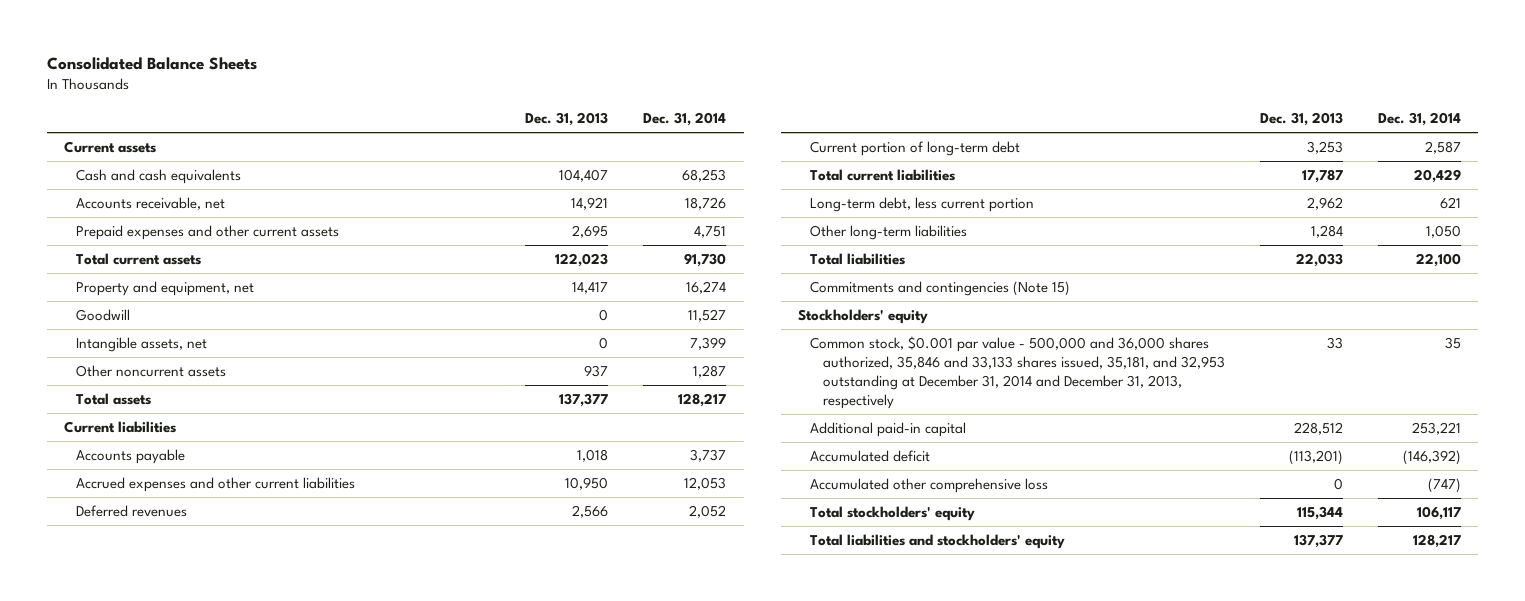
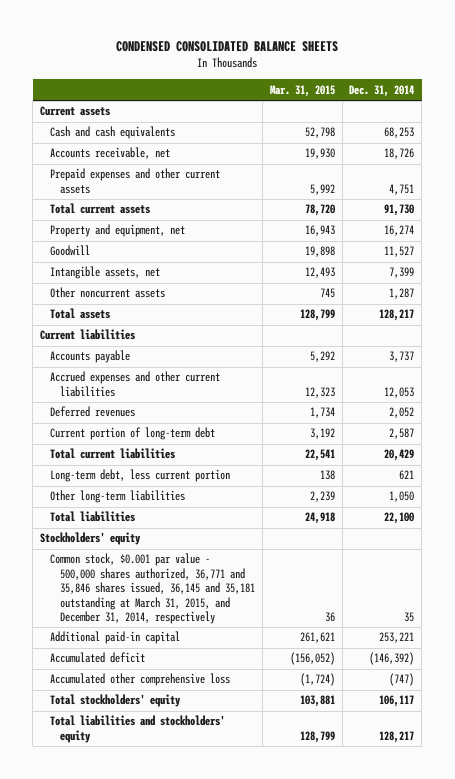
- Consolidated Balance Sheets
+ CONDENSED CONSOLIDATED BALANCE SHEETS
- | Dec. 31, 2013 | Dec. 31, 2014
+ | Mar. 31, 2015 | Dec. 31, 2014
- Commitments and contingencies (Note 15)
- Common stock, $0.001 par value - 500,000 and 36,000 shares authorized, 35,846 and 33,133 shares issued, 35,181, and 32,953 outstanding at December 31, 2014 and December 31, 2013, respectively | 33 | 35
+ Common stock, $0.001 par value - 500,000 shares authorized, 36,771 and 35,846 shares issued, 36,145 and 35,181 outstanding at March 31, 2015, and December 31, 2014, respectively | 36 | 35

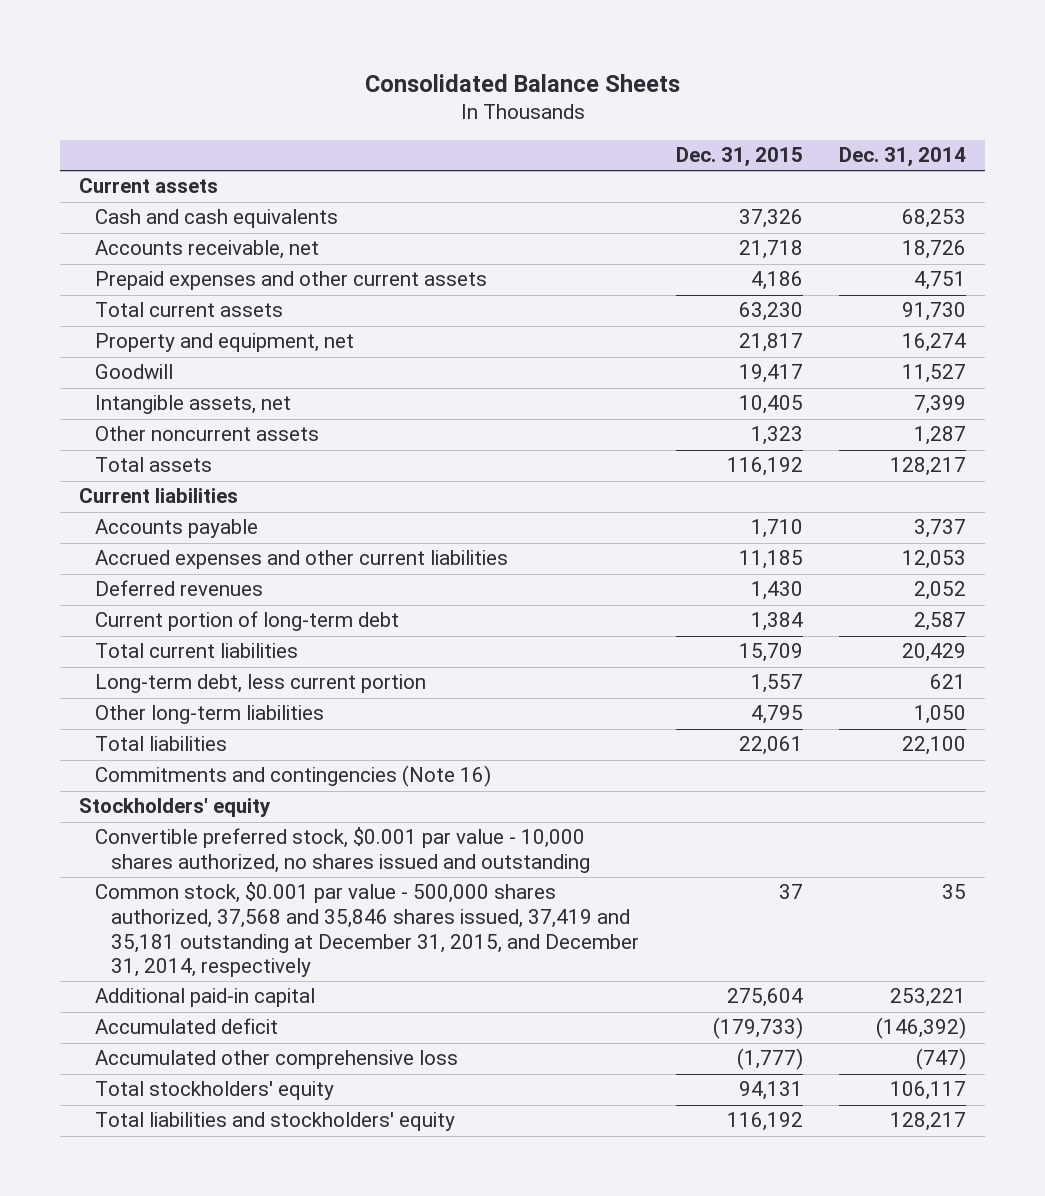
- CONDENSED CONSOLIDATED BALANCE SHEETS
+ Consolidated Balance Sheets
- | Mar. 31, 2015 | Dec. 31, 2014
+ | Dec. 31, 2015 | Dec. 31, 2014
+ Commitments and contingencies (Note 16)
- Common stock, $0.001 par value - 500,000 shares authorized, 36,771 and 35,846 shares issued, 36,145 and 35,181 outstanding at March 31, 2015, and December 31, 2014, respectively | 36 | 35
+ Convertible preferred stock, $0.001 par value - 10,000 shares authorized, no shares issued and outstanding
+ Common stock, $0.001 par value - 500,000 shares authorized, 37,568 and 35,846 shares issued, 37,419 and 35,181 outstanding at December 31, 2015, and December 31, 2014, respectively | 37 | 35

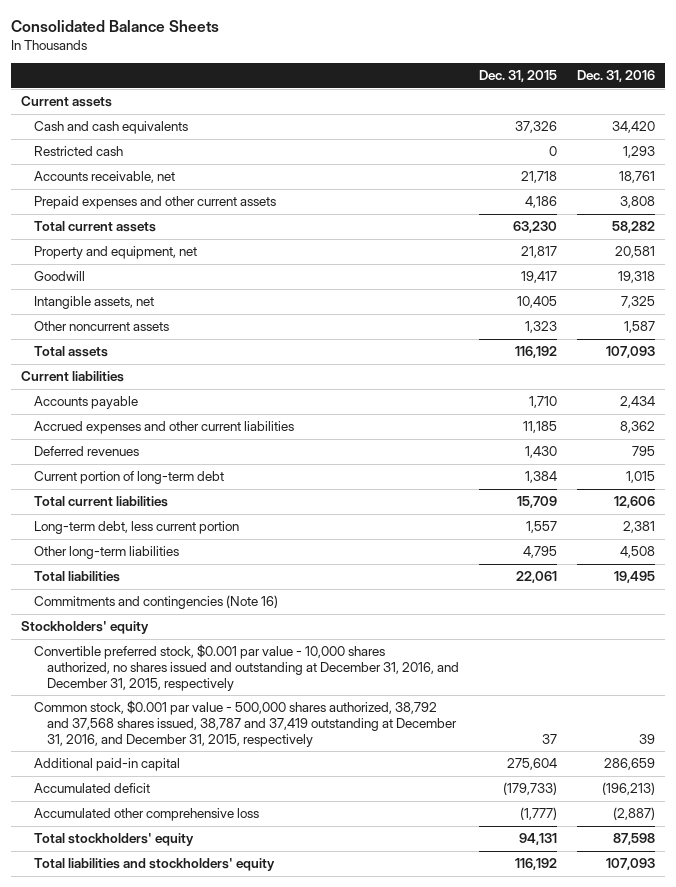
- | Dec. 31, 2015 | Dec. 31, 2014
+ | Dec. 31, 2015 | Dec. 31, 2016
+ Restricted cash | 0 | 1,293
- Convertible preferred stock, $0.001 par value - 10,000 shares authorized, no shares issued and outstanding
- Common stock, $0.001 par value - 500,000 shares authorized, 37,568 and 35,846 shares issued, 37,419 and 35,181 outstanding at December 31, 2015, and December 31, 2014, respectively | 37 | 35
+ Convertible preferred stock, $0.001 par value - 10,000 shares authorized, no shares issued and outstanding at December 31, 2016, and December 31, 2015, respectively
+ Common stock, $0.001 par value - 500,000 shares authorized, 38,792 and 37,568 shares issued, 38,787 and 37,419 outstanding at December 31, 2016, and December 31, 2015, respectively | 37 | 39

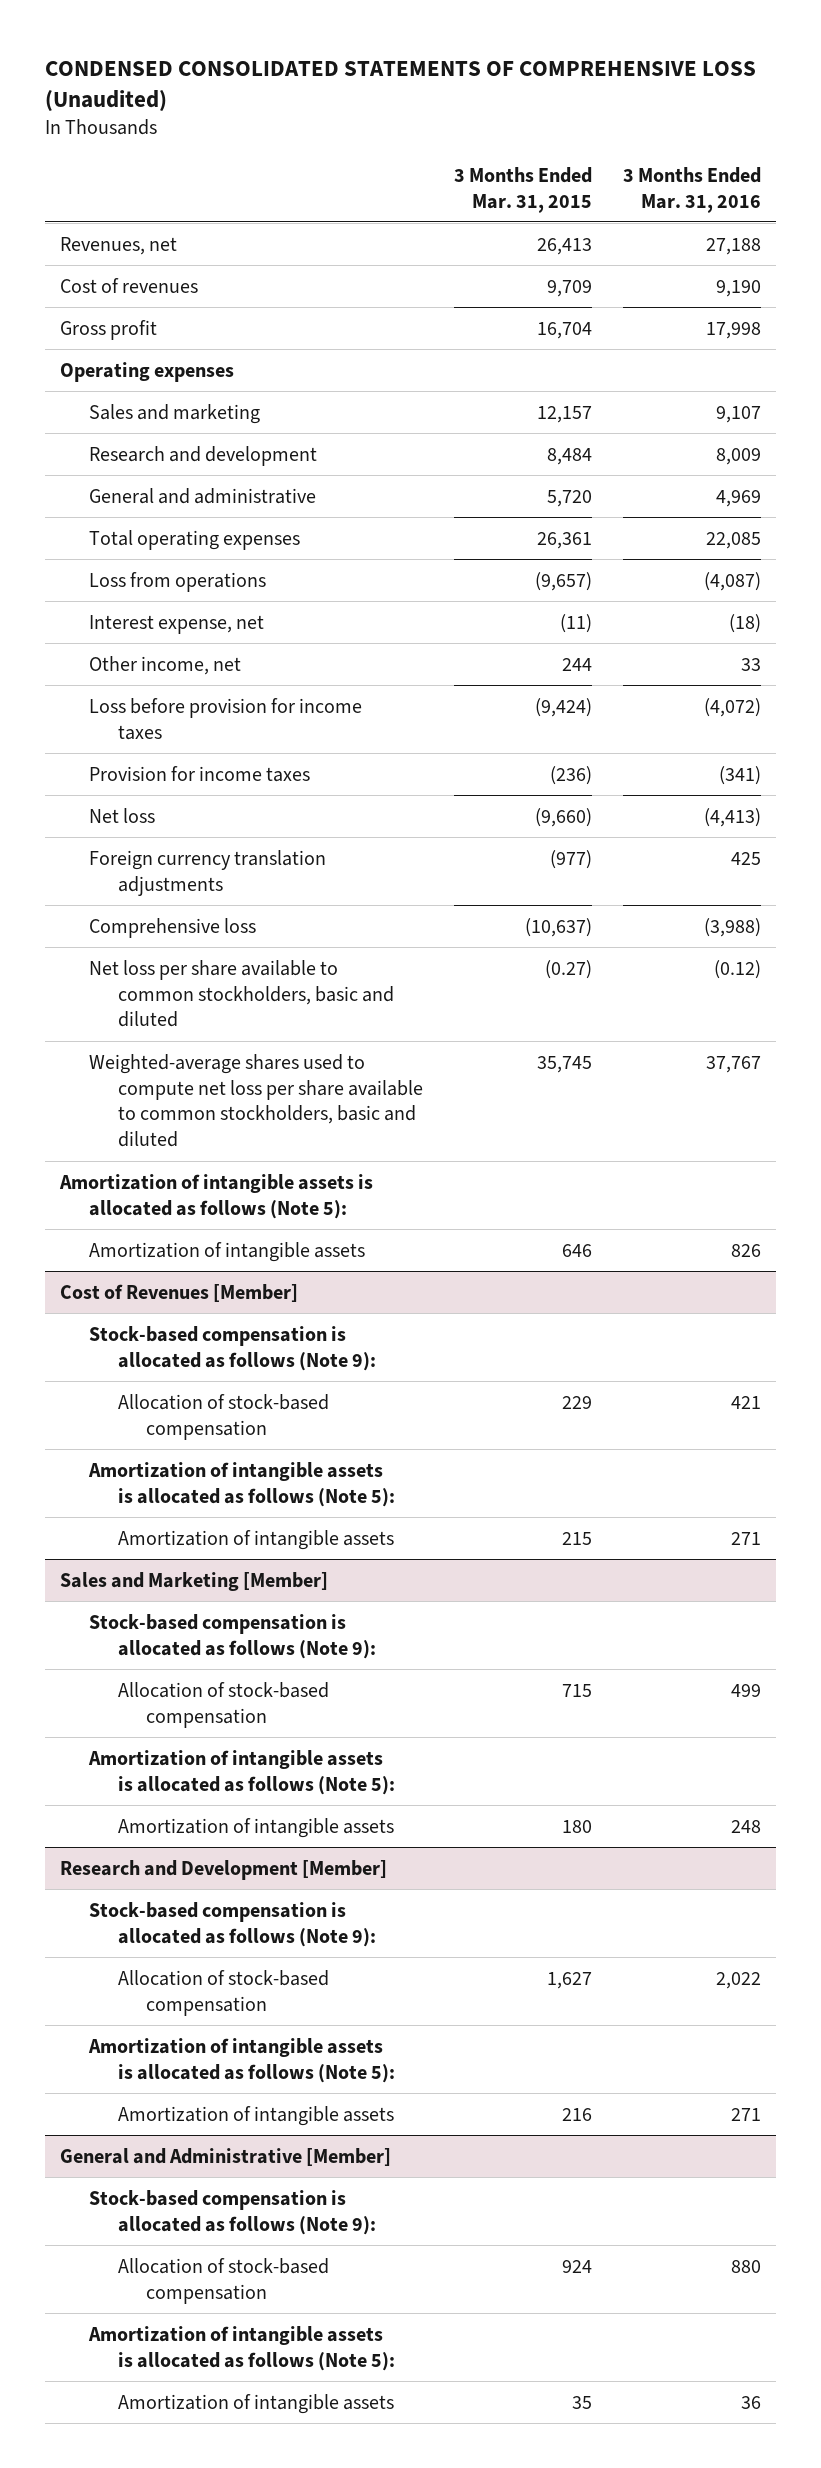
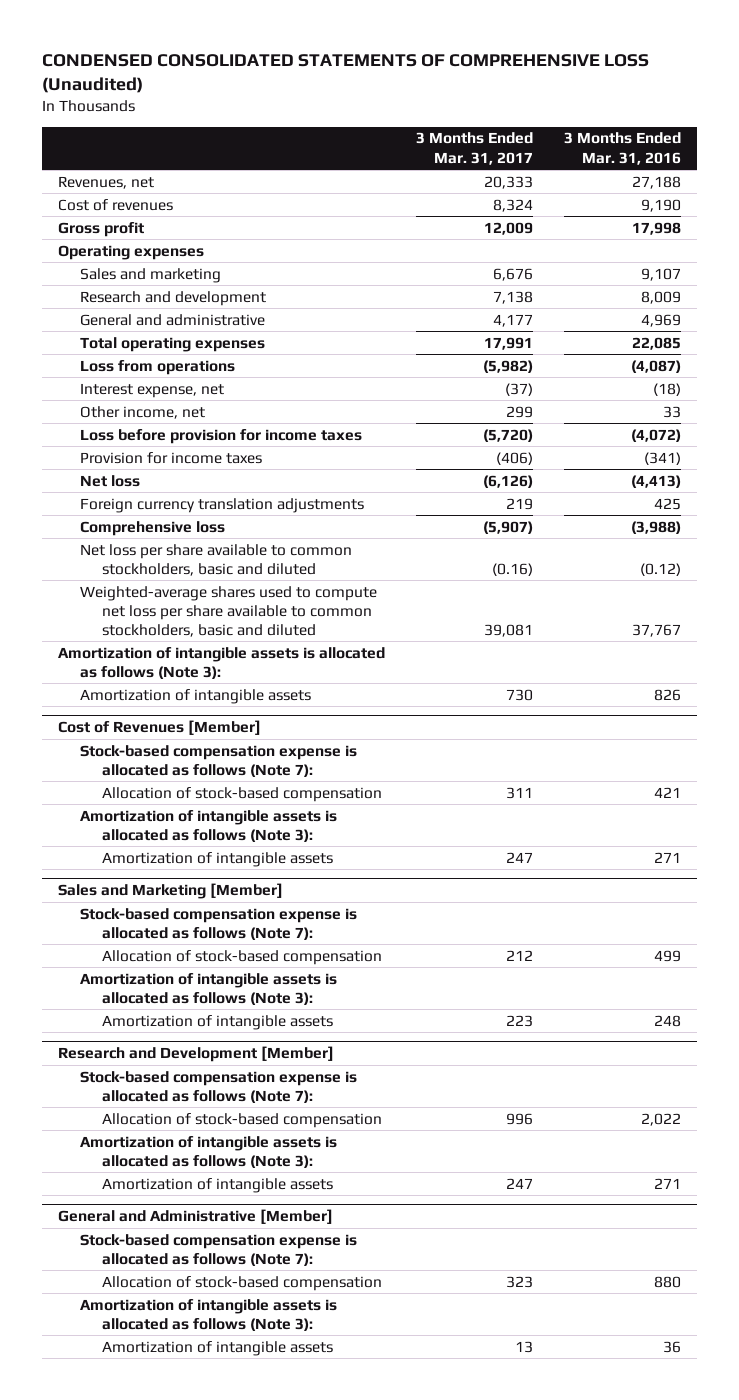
- | 3 Months Ended Mar. 31, 2015 | 3 Months Ended Mar. 31, 2016
+ | 3 Months Ended Mar. 31, 2017 | 3 Months Ended Mar. 31, 2016
- Amortization of intangible assets is allocated as follows (Note 5):
+ Amortization of intangible assets is allocated as follows (Note 3):
@ Cost of Revenues [Member]
- Stock-based compensation is allocated as follows (Note 9):
+ Stock-based compensation expense is allocated as follows (Note 7):
- Amortization of intangible assets is allocated as follows (Note 5):
+ Amortization of intangible assets is allocated as follows (Note 3):
@ Sales and Marketing [Member]
- Stock-based compensation is allocated as follows (Note 9):
+ Stock-based compensation expense is allocated as follows (Note 7):
- Amortization of intangible assets is allocated as follows (Note 5):
+ Amortization of intangible assets is allocated as follows (Note 3):
@ Research and Development [Member]
- Stock-based compensation is allocated as follows (Note 9):
+ Stock-based compensation expense is allocated as follows (Note 7):
- Amortization of intangible assets is allocated as follows (Note 5):
+ Amortization of intangible assets is allocated as follows (Note 3):
@ General and Administrative [Member]
- Stock-based compensation is allocated as follows (Note 9):
+ Stock-based compensation expense is allocated as follows (Note 7):
- Amortization of intangible assets is allocated as follows (Note 5):
+ Amortization of intangible assets is allocated as follows (Note 3):

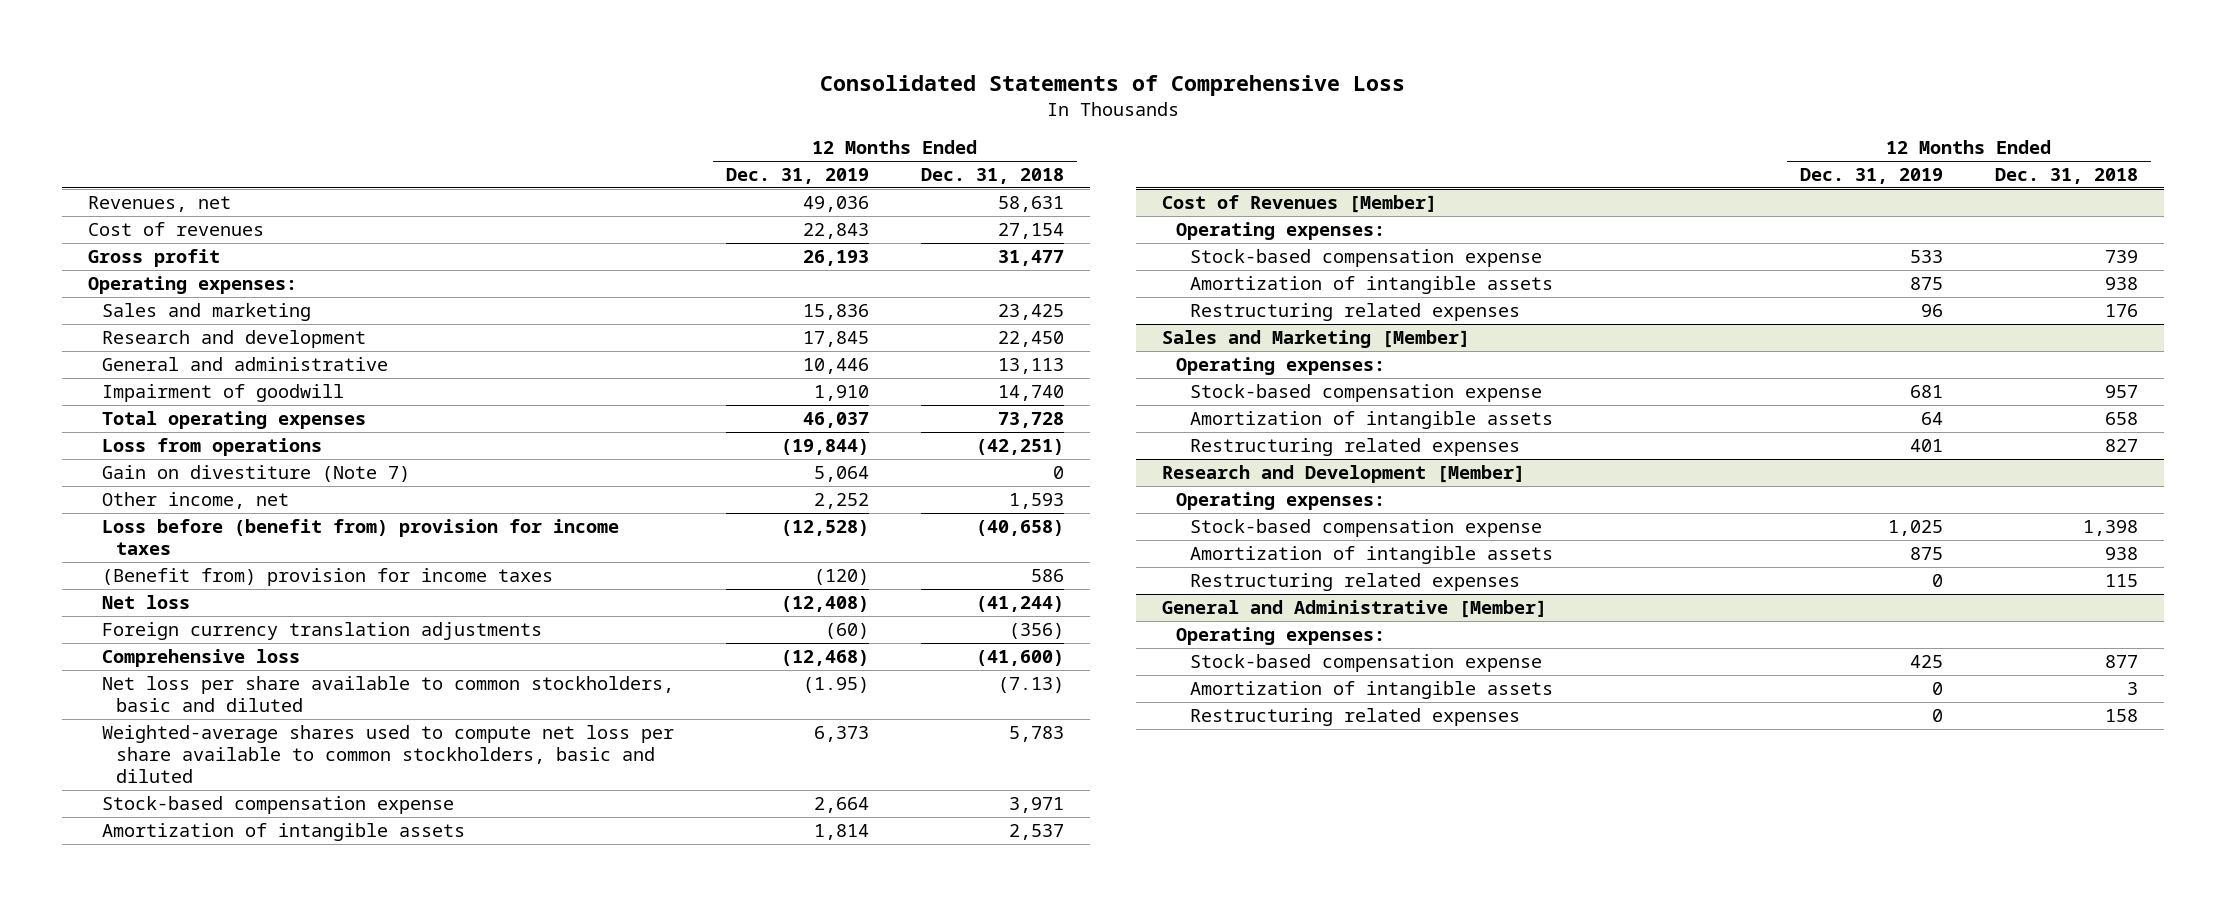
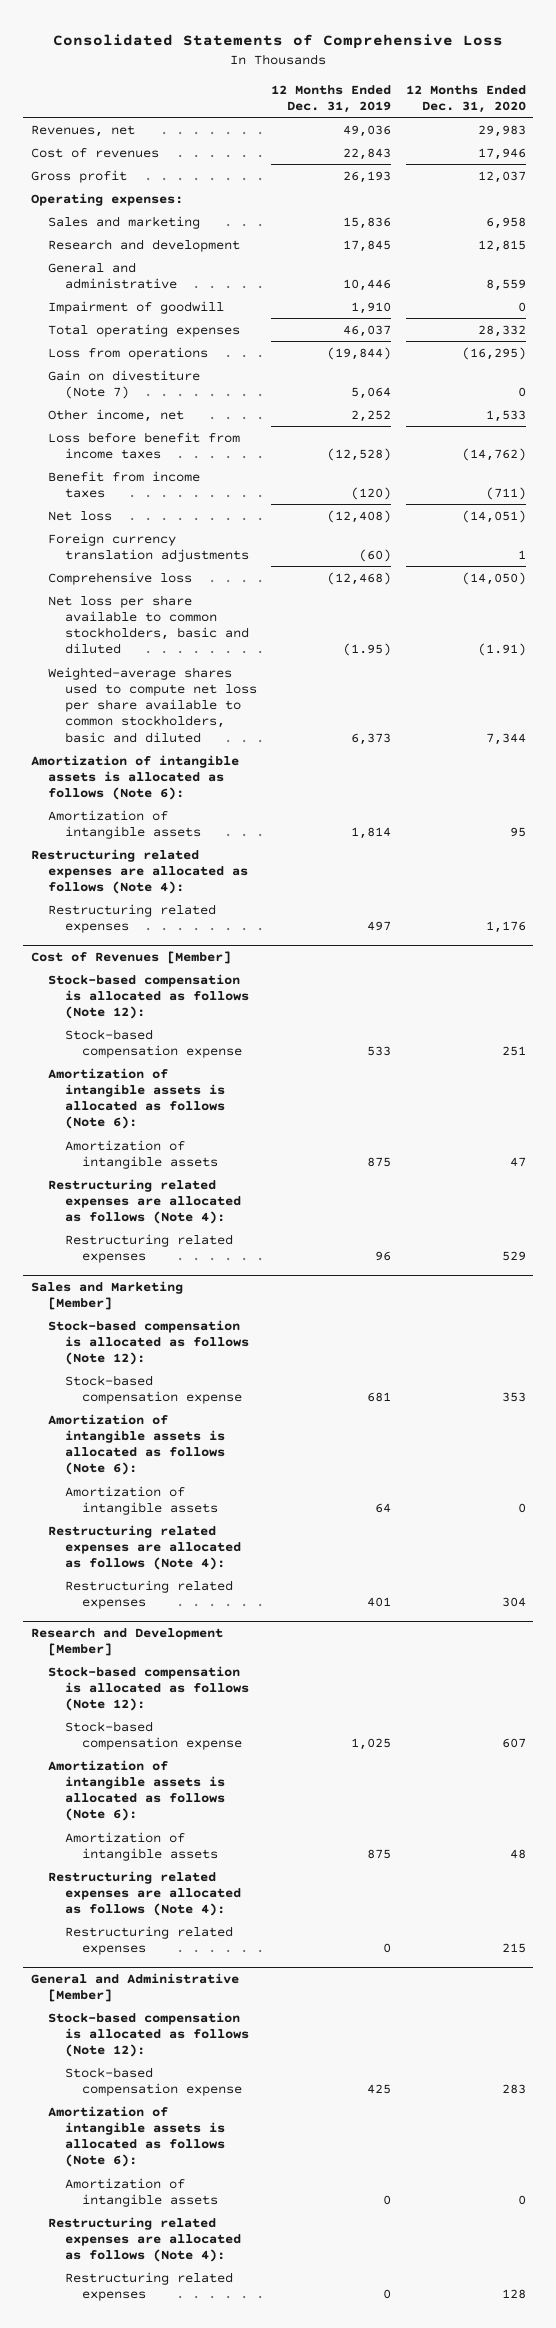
- | 12 Months Ended Dec. 31, 2019 | 12 Months Ended Dec. 31, 2018
+ | 12 Months Ended Dec. 31, 2019 | 12 Months Ended Dec. 31, 2020
- Loss before (benefit from) provision for income taxes | (12,528) | (40,658)
- (Benefit from) provision for income taxes | (120) | 586
+ Loss before benefit from income taxes | (12,528) | (14,762)
+ Benefit from income taxes | (120) | (711)
- Stock-based compensation expense | 2,664 | 3,971
+ Amortization of intangible assets is allocated as follows (Note 6):
+ Restructuring related expenses are allocated as follows (Note 4):
+ Restructuring related expenses | 497 | 1,176
@ Cost of Revenues [Member]
- Operating expenses:
+ Stock-based compensation is allocated as follows (Note 12):
+ Amortization of intangible assets is allocated as follows (Note 6):
+ Restructuring related expenses are allocated as follows (Note 4):
@ Sales and Marketing [Member]
- Operating expenses:
+ Stock-based compensation is allocated as follows (Note 12):
+ Amortization of intangible assets is allocated as follows (Note 6):
+ Restructuring related expenses are allocated as follows (Note 4):
@ Research and Development [Member]
- Operating expenses:
+ Stock-based compensation is allocated as follows (Note 12):
+ Amortization of intangible assets is allocated as follows (Note 6):
+ Restructuring related expenses are allocated as follows (Note 4):
@ General and Administrative [Member]
- Operating expenses:
+ Stock-based compensation is allocated as follows (Note 12):
+ Amortization of intangible assets is allocated as follows (Note 6):
+ Restructuring related expenses are allocated as follows (Note 4):

